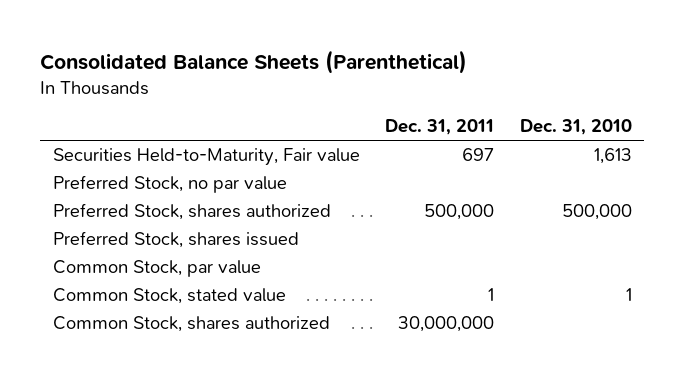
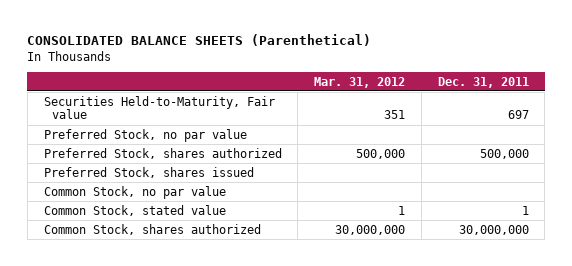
- Consolidated Balance Sheets (Parenthetical)
+ CONSOLIDATED BALANCE SHEETS (Parenthetical)
- | Dec. 31, 2011 | Dec. 31, 2010
+ | Mar. 31, 2012 | Dec. 31, 2011
- Common Stock, par value
+ Common Stock, no par value

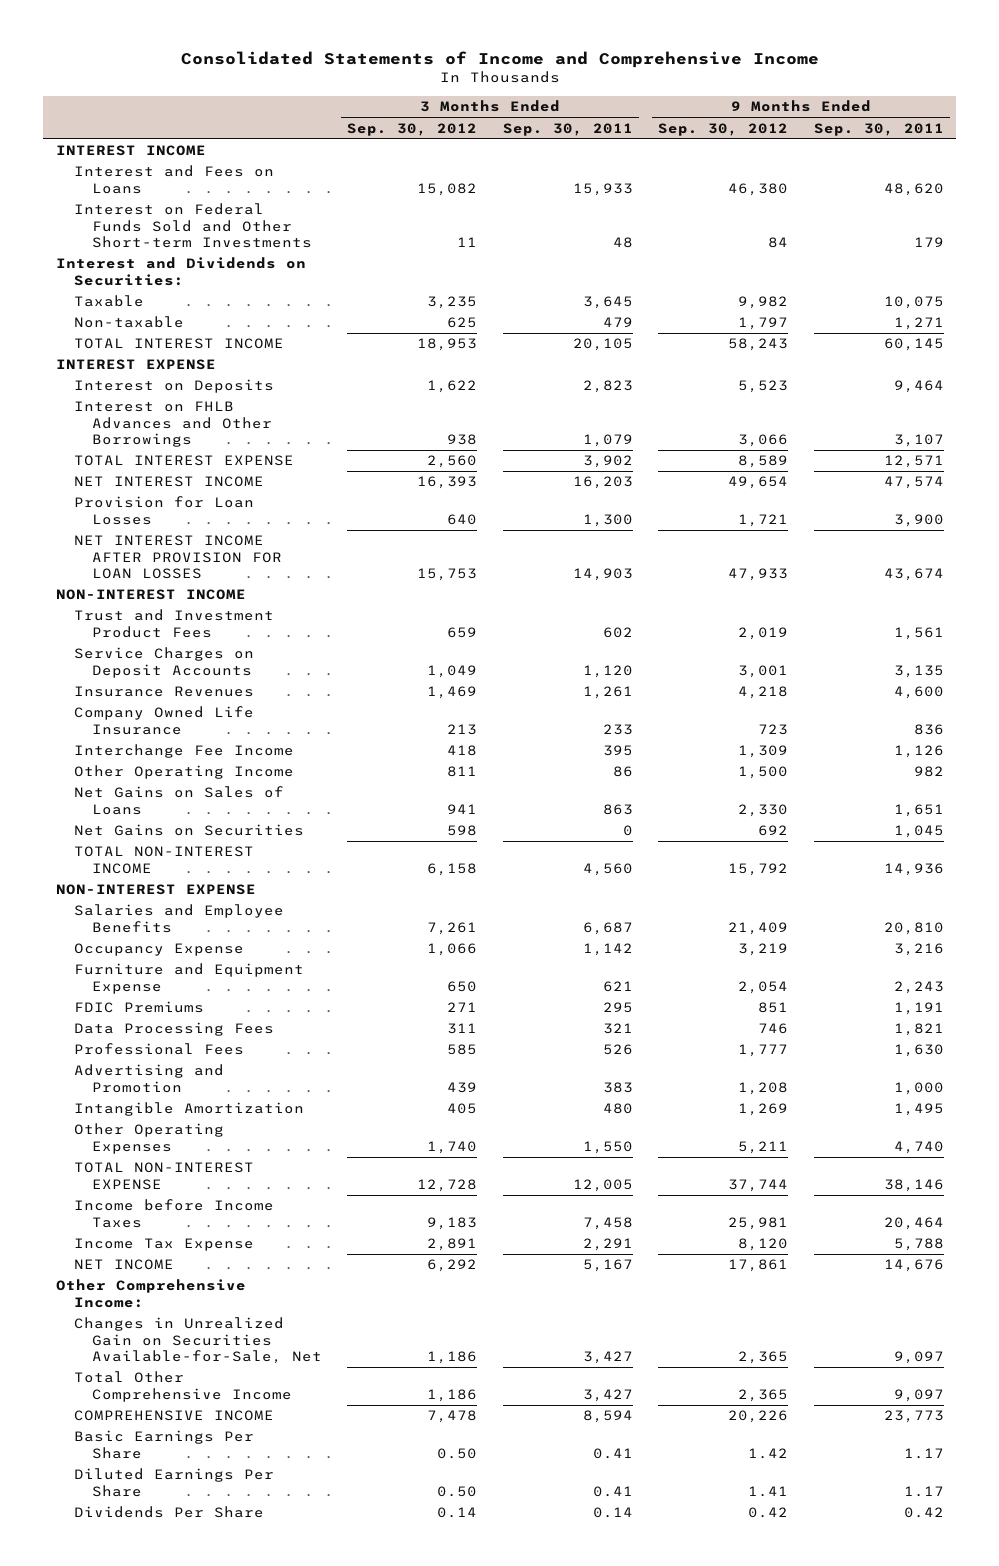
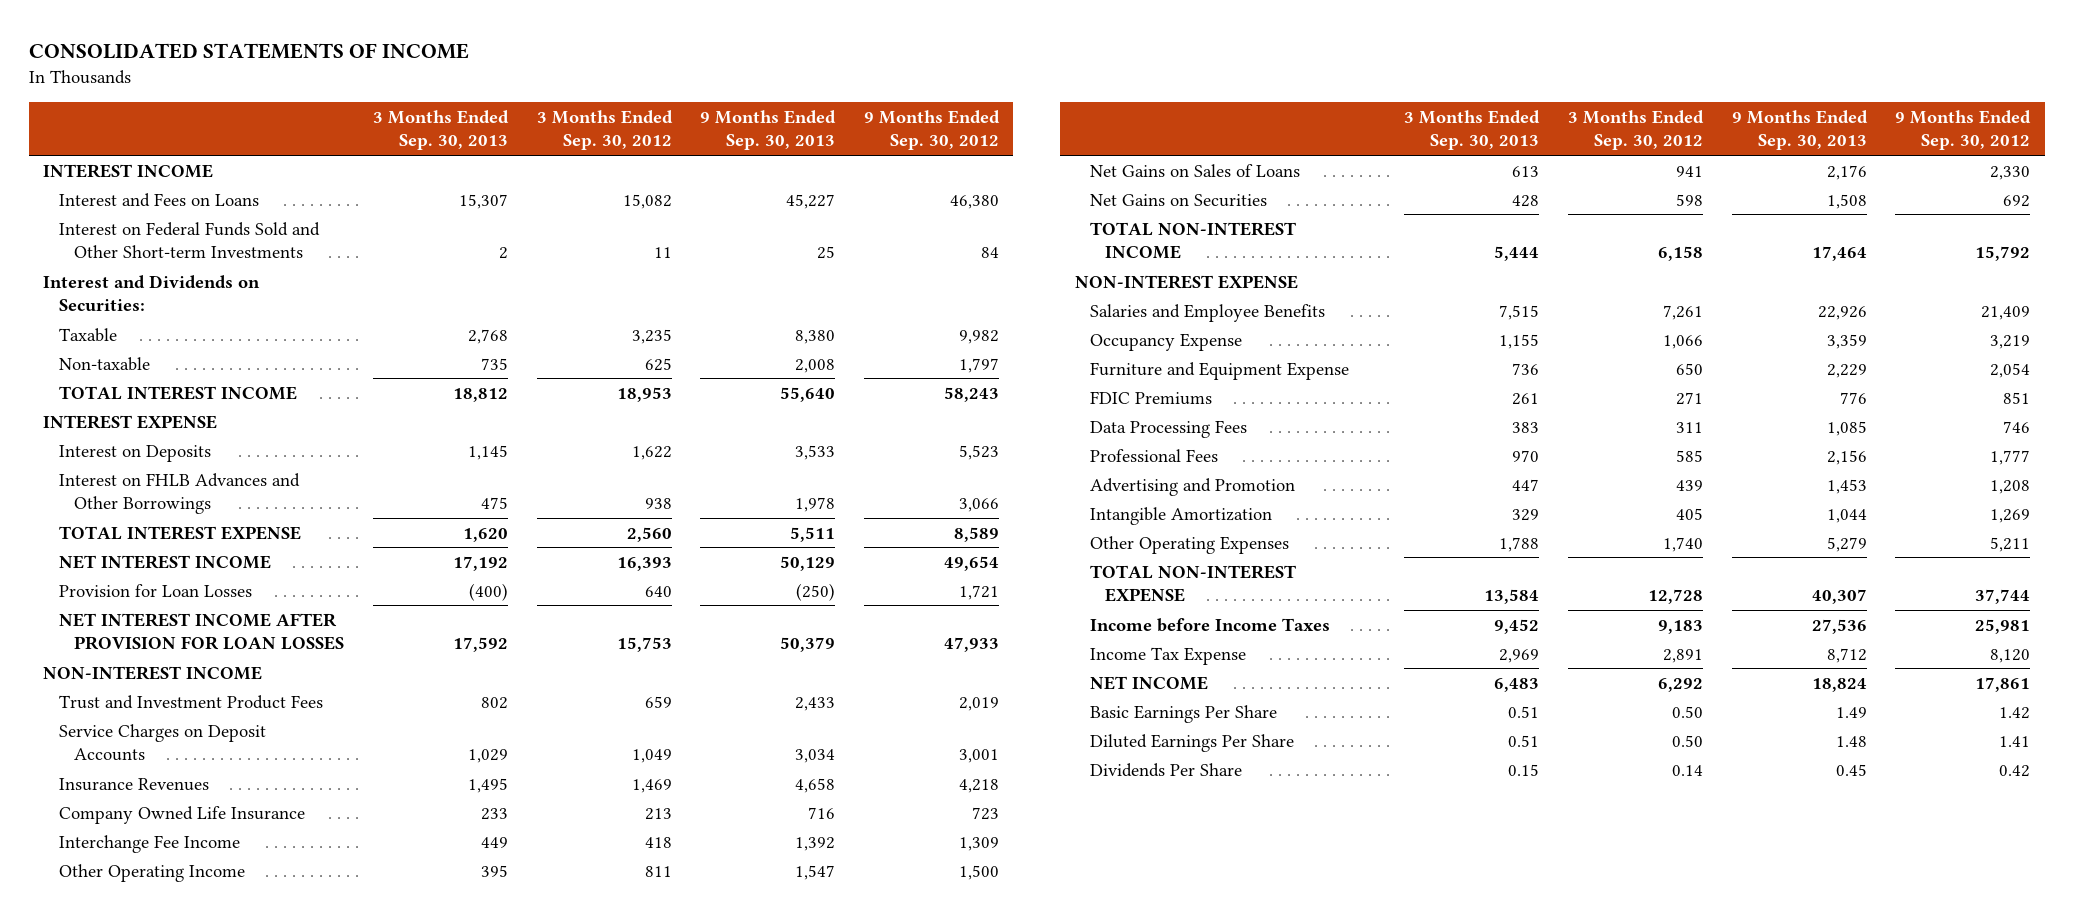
- Consolidated Statements of Income and Comprehensive Income
+ CONSOLIDATED STATEMENTS OF INCOME
- | 3 Months Ended Sep. 30, 2012 | 3 Months Ended Sep. 30, 2011 | 9 Months Ended Sep. 30, 2012 | 9 Months Ended Sep. 30, 2011
+ | 3 Months Ended Sep. 30, 2013 | 3 Months Ended Sep. 30, 2012 | 9 Months Ended Sep. 30, 2013 | 9 Months Ended Sep. 30, 2012
- Other Comprehensive Income:
- Changes in Unrealized Gain on Securities Available-for-Sale, Net | 1,186 | 3,427 | 2,365 | 9,097
- Total Other Comprehensive Income | 1,186 | 3,427 | 2,365 | 9,097
- COMPREHENSIVE INCOME | 7,478 | 8,594 | 20,226 | 23,773

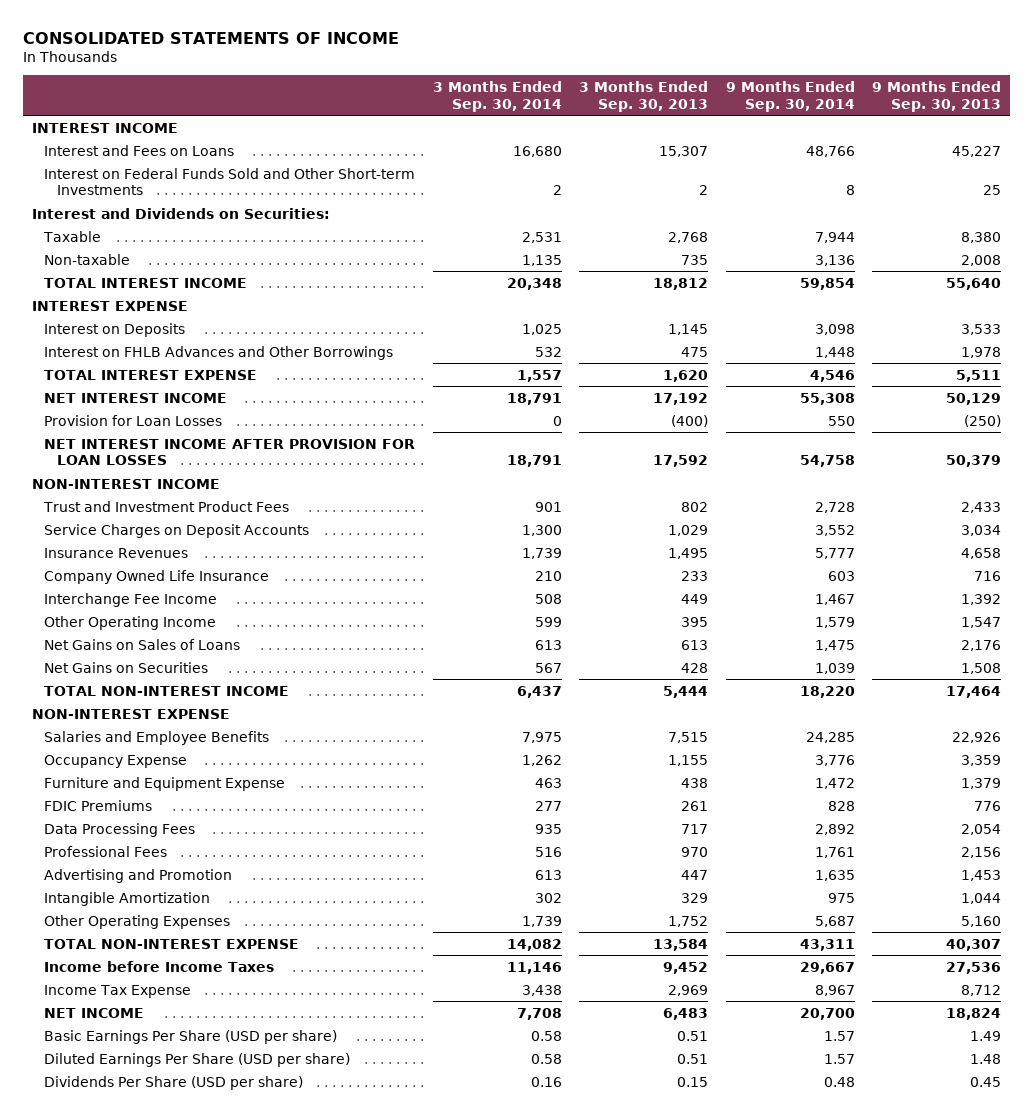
- | 3 Months Ended Sep. 30, 2013 | 3 Months Ended Sep. 30, 2012 | 9 Months Ended Sep. 30, 2013 | 9 Months Ended Sep. 30, 2012
+ | 3 Months Ended Sep. 30, 2014 | 3 Months Ended Sep. 30, 2013 | 9 Months Ended Sep. 30, 2014 | 9 Months Ended Sep. 30, 2013
- Furniture and Equipment Expense | 736 | 650 | 2,229 | 2,054
+ Furniture and Equipment Expense | 463 | 438 | 1,472 | 1,379
- Data Processing Fees | 383 | 311 | 1,085 | 746
+ Data Processing Fees | 935 | 717 | 2,892 | 2,054
- Other Operating Expenses | 1,788 | 1,740 | 5,279 | 5,211
+ Other Operating Expenses | 1,739 | 1,752 | 5,687 | 5,160
- Basic Earnings Per Share | 0.51 | 0.50 | 1.49 | 1.42
- Diluted Earnings Per Share | 0.51 | 0.50 | 1.48 | 1.41
- Dividends Per Share | 0.15 | 0.14 | 0.45 | 0.42
+ Basic Earnings Per Share (USD per share) | 0.58 | 0.51 | 1.57 | 1.49
+ Diluted Earnings Per Share (USD per share) | 0.58 | 0.51 | 1.57 | 1.48
+ Dividends Per Share (USD per share) | 0.16 | 0.15 | 0.48 | 0.45

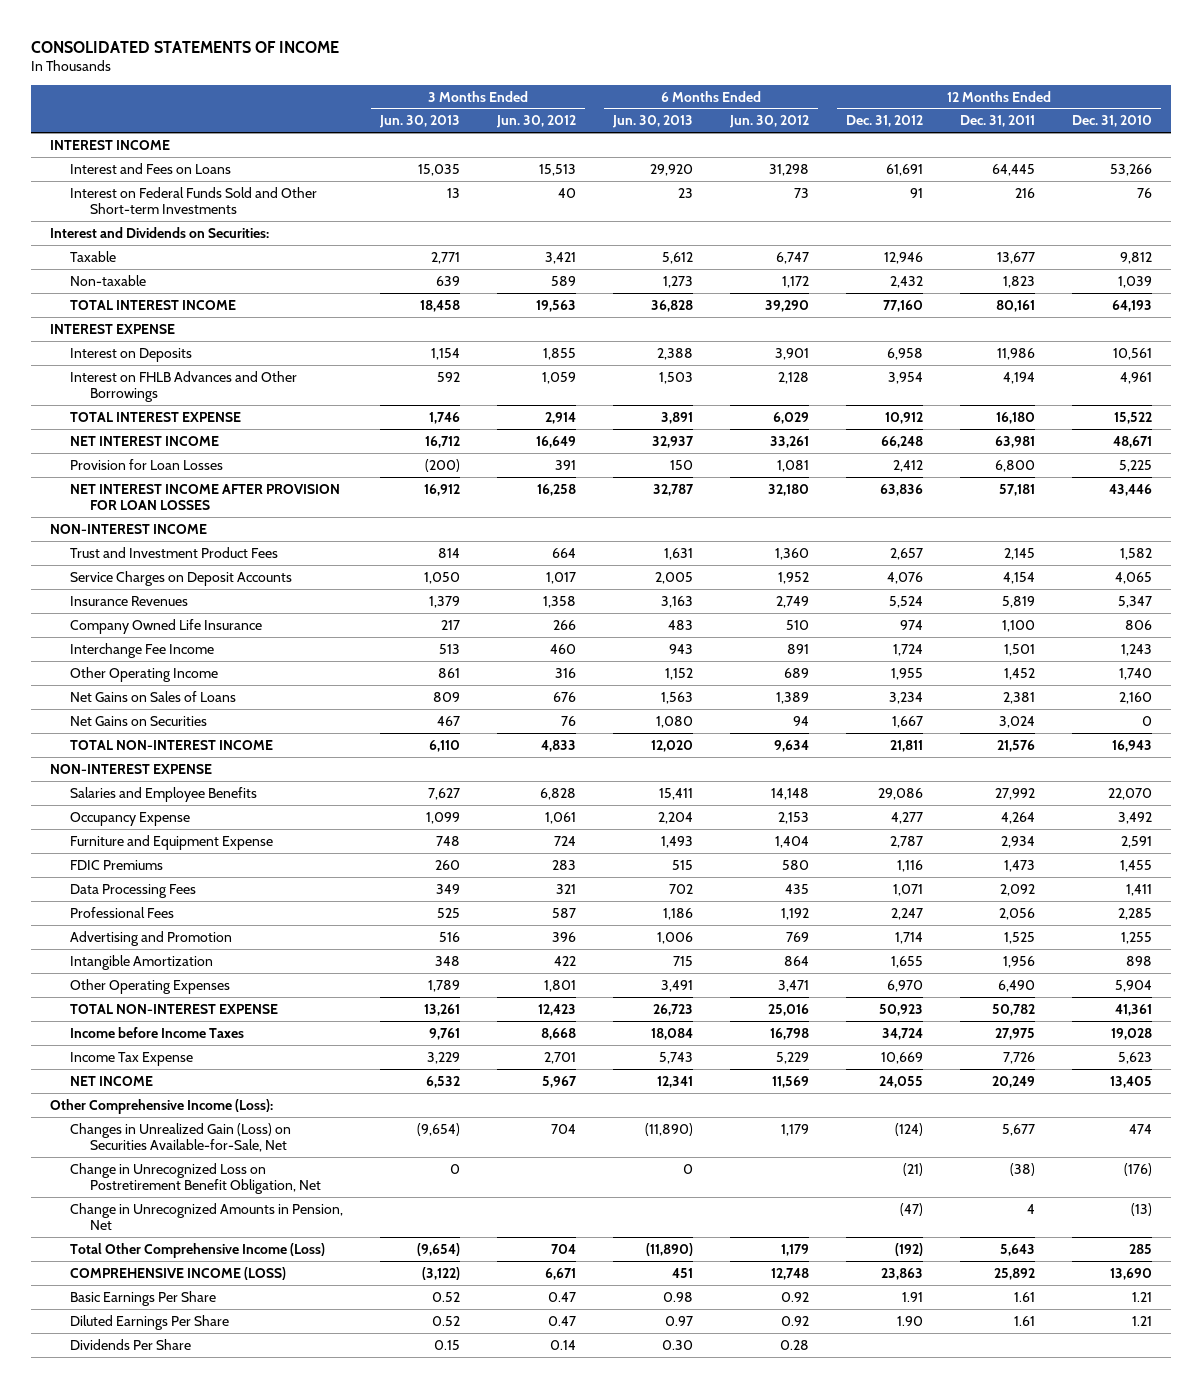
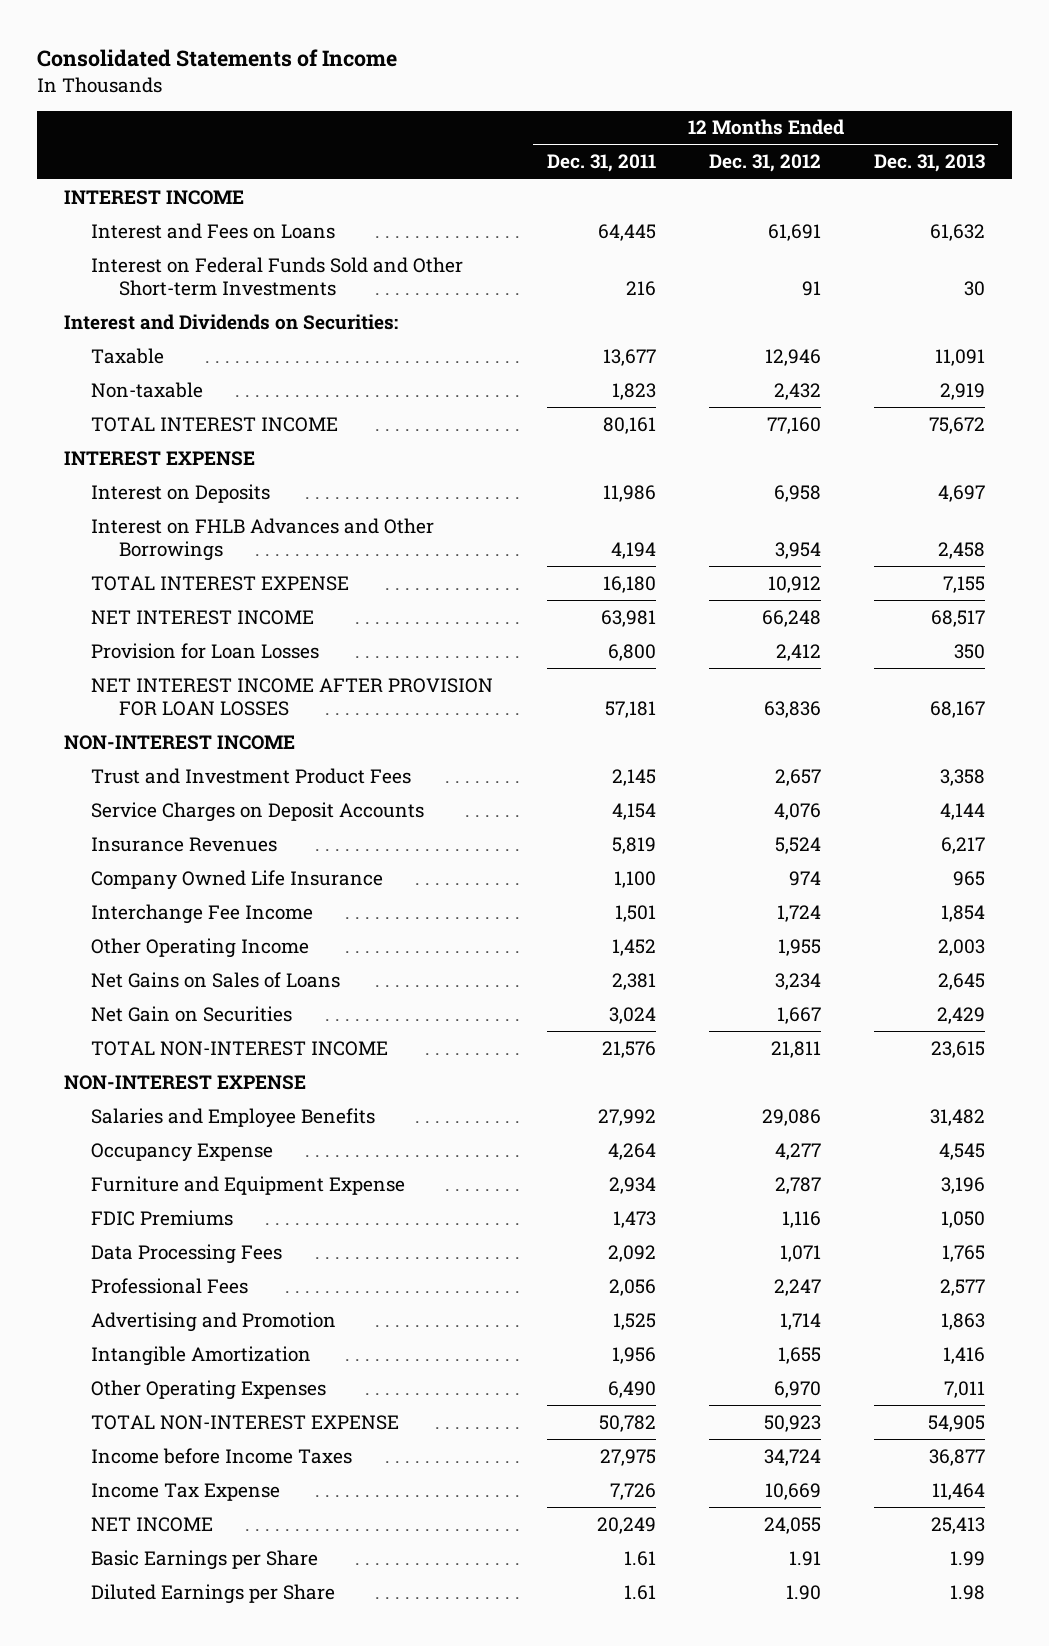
- CONSOLIDATED STATEMENTS OF INCOME
+ Consolidated Statements of Income
- | 3 Months Ended Jun. 30, 2013 | 3 Months Ended Jun. 30, 2012 | 6 Months Ended Jun. 30, 2013 | 6 Months Ended Jun. 30, 2012 | 12 Months Ended Dec. 31, 2012 | 12 Months Ended Dec. 31, 2011 | 12 Months Ended Dec. 31, 2010
+ | 12 Months Ended Dec. 31, 2011 | 12 Months Ended Dec. 31, 2012 | 12 Months Ended Dec. 31, 2013
- Net Gains on Securities | 467 | 76 | 1,080 | 94 | 1,667 | 3,024 | 0
+ Net Gain on Securities | 3,024 | 1,667 | 2,429
- Other Comprehensive Income (Loss):
- Changes in Unrealized Gain (Loss) on Securities Available-for-Sale, Net | (9,654) | 704 | (11,890) | 1,179 | (124) | 5,677 | 474
- Change in Unrecognized Loss on Postretirement Benefit Obligation, Net | 0 | | 0 | | (21) | (38) | (176)
- Change in Unrecognized Amounts in Pension, Net | | | | | (47) | 4 | (13)
- Total Other Comprehensive Income (Loss) | (9,654) | 704 | (11,890) | 1,179 | (192) | 5,643 | 285
- COMPREHENSIVE INCOME (LOSS) | (3,122) | 6,671 | 451 | 12,748 | 23,863 | 25,892 | 13,690
- Basic Earnings Per Share | 0.52 | 0.47 | 0.98 | 0.92 | 1.91 | 1.61 | 1.21
- Diluted Earnings Per Share | 0.52 | 0.47 | 0.97 | 0.92 | 1.90 | 1.61 | 1.21
- Dividends Per Share | 0.15 | 0.14 | 0.30 | 0.28 | | |
+ Basic Earnings per Share | 1.61 | 1.91 | 1.99
+ Diluted Earnings per Share | 1.61 | 1.90 | 1.98

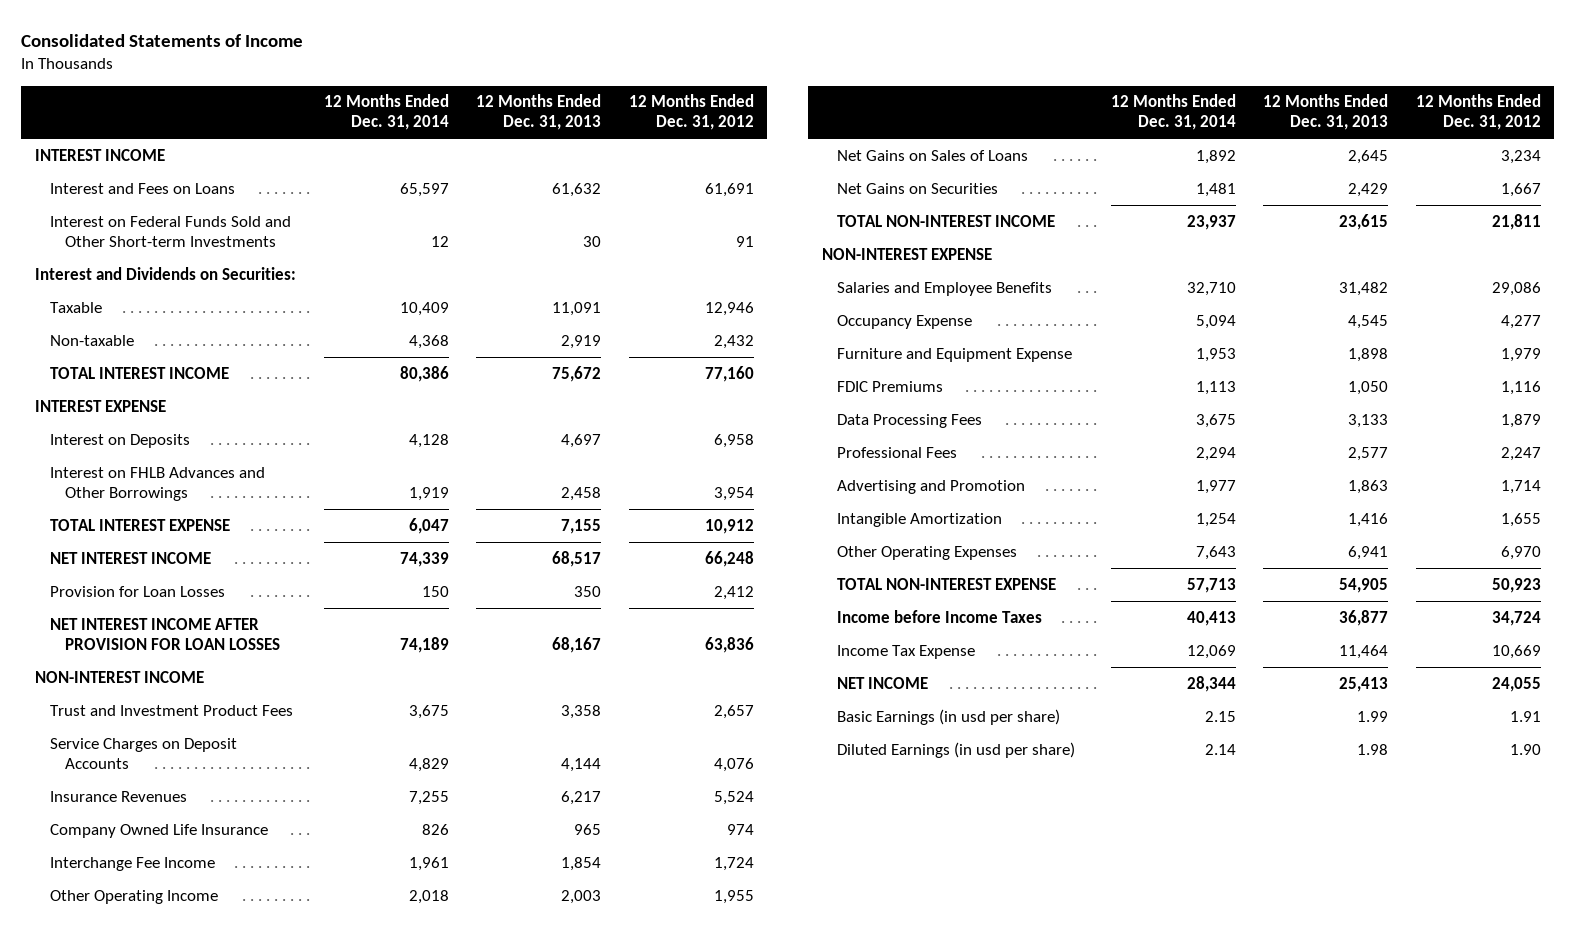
- | 12 Months Ended Dec. 31, 2011 | 12 Months Ended Dec. 31, 2012 | 12 Months Ended Dec. 31, 2013
+ | 12 Months Ended Dec. 31, 2014 | 12 Months Ended Dec. 31, 2013 | 12 Months Ended Dec. 31, 2012
- Net Gain on Securities | 3,024 | 1,667 | 2,429
+ Net Gains on Securities | 1,481 | 2,429 | 1,667
- Furniture and Equipment Expense | 2,934 | 2,787 | 3,196
+ Furniture and Equipment Expense | 1,953 | 1,898 | 1,979
- Data Processing Fees | 2,092 | 1,071 | 1,765
+ Data Processing Fees | 3,675 | 3,133 | 1,879
- Other Operating Expenses | 6,490 | 6,970 | 7,011
+ Other Operating Expenses | 7,643 | 6,941 | 6,970
- Basic Earnings per Share | 1.61 | 1.91 | 1.99
- Diluted Earnings per Share | 1.61 | 1.90 | 1.98
+ Basic Earnings (in usd per share) | 2.15 | 1.99 | 1.91
+ Diluted Earnings (in usd per share) | 2.14 | 1.98 | 1.90

